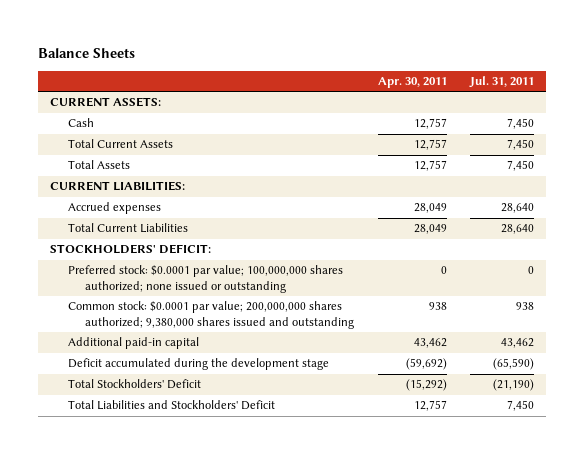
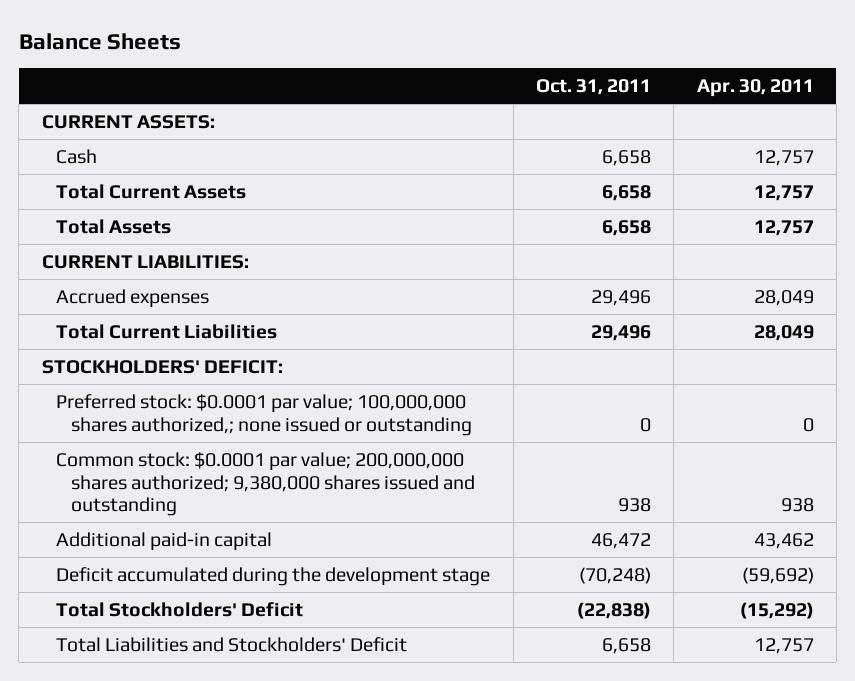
- | Apr. 30, 2011 | Jul. 31, 2011
+ | Oct. 31, 2011 | Apr. 30, 2011
- Preferred stock: $0.0001 par value; 100,000,000 shares authorized; none issued or outstanding | 0 | 0
+ Preferred stock: $0.0001 par value; 100,000,000 shares authorized,; none issued or outstanding | 0 | 0

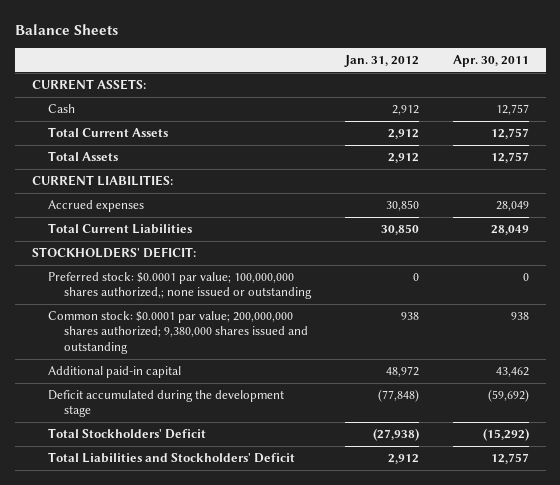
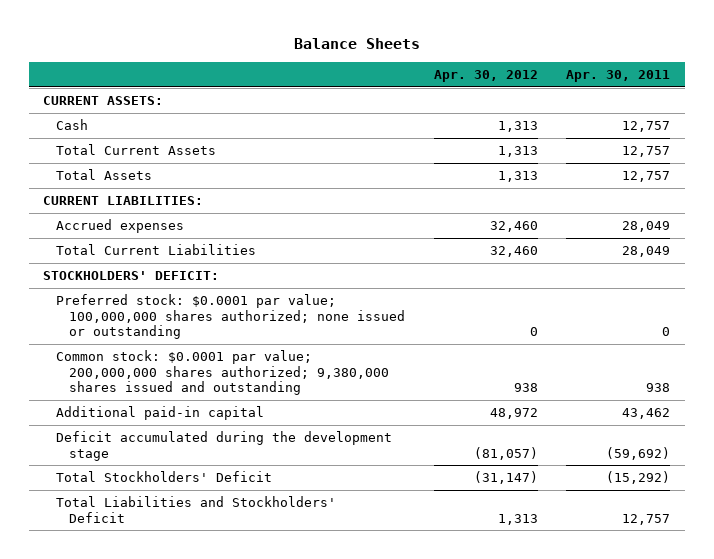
- | Jan. 31, 2012 | Apr. 30, 2011
+ | Apr. 30, 2012 | Apr. 30, 2011
- Preferred stock: $0.0001 par value; 100,000,000 shares authorized,; none issued or outstanding | 0 | 0
+ Preferred stock: $0.0001 par value; 100,000,000 shares authorized; none issued or outstanding | 0 | 0

